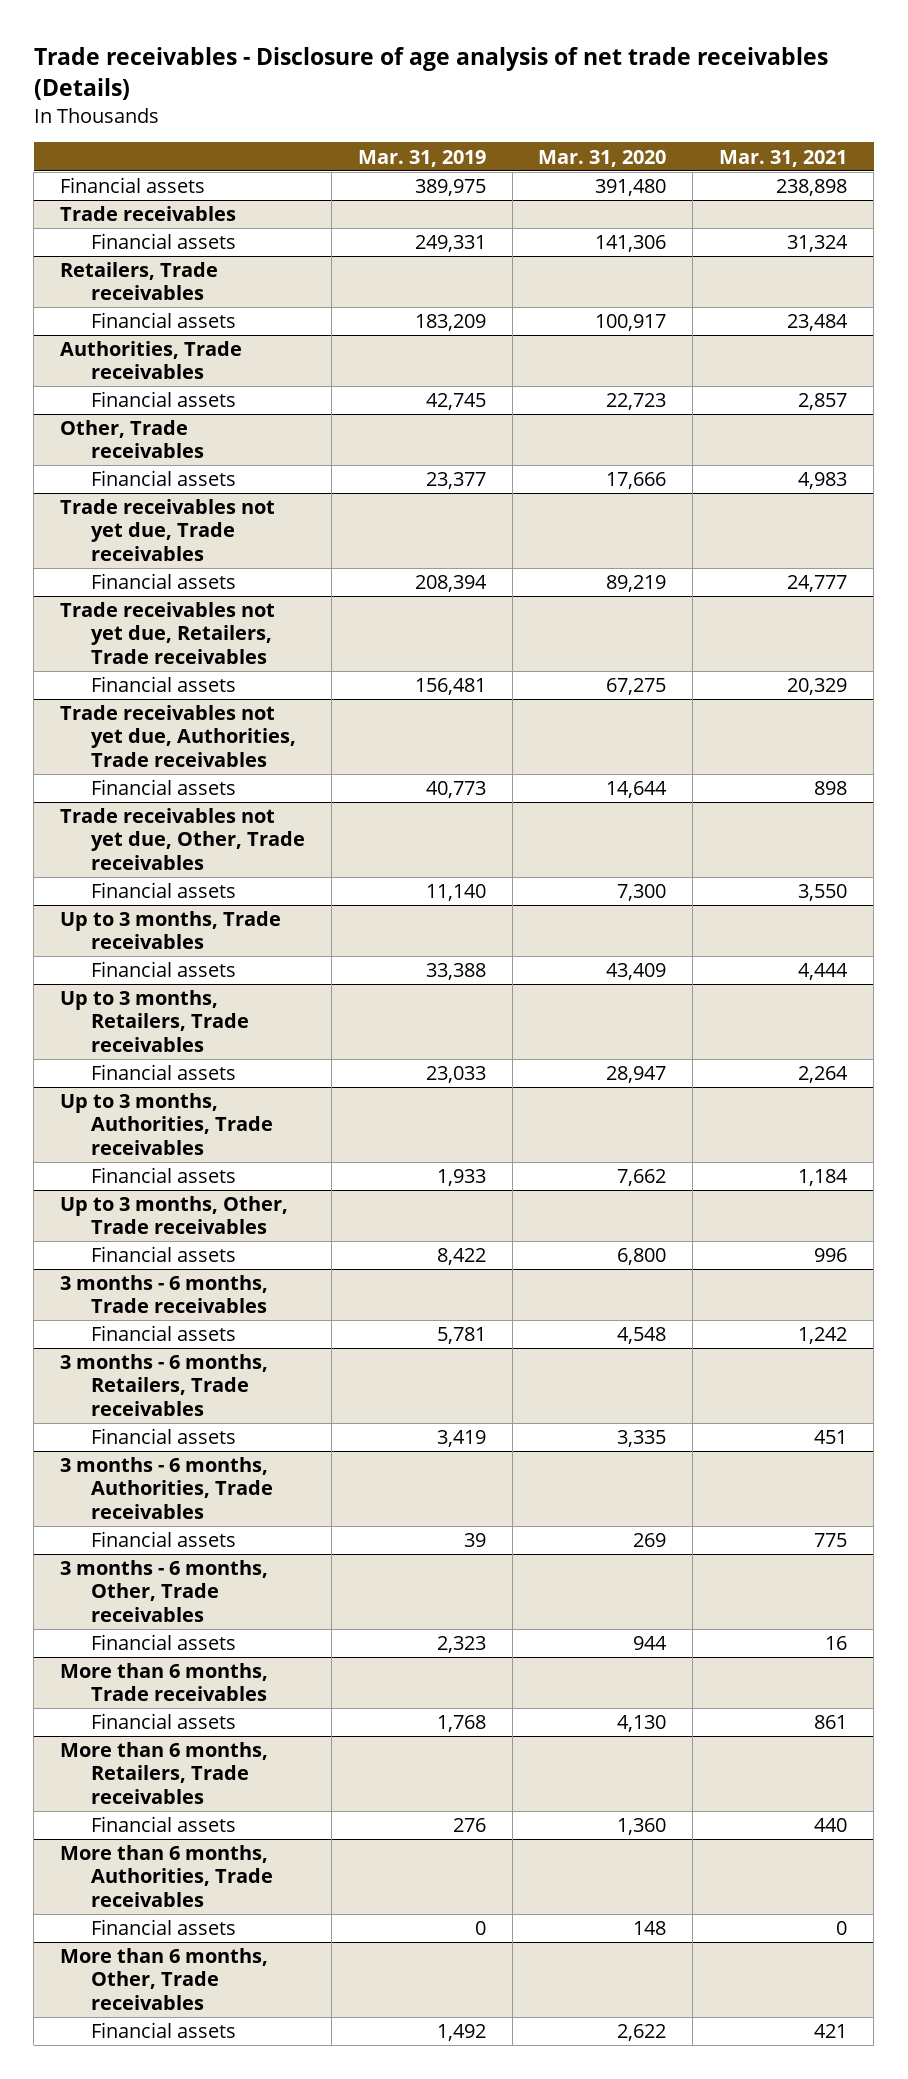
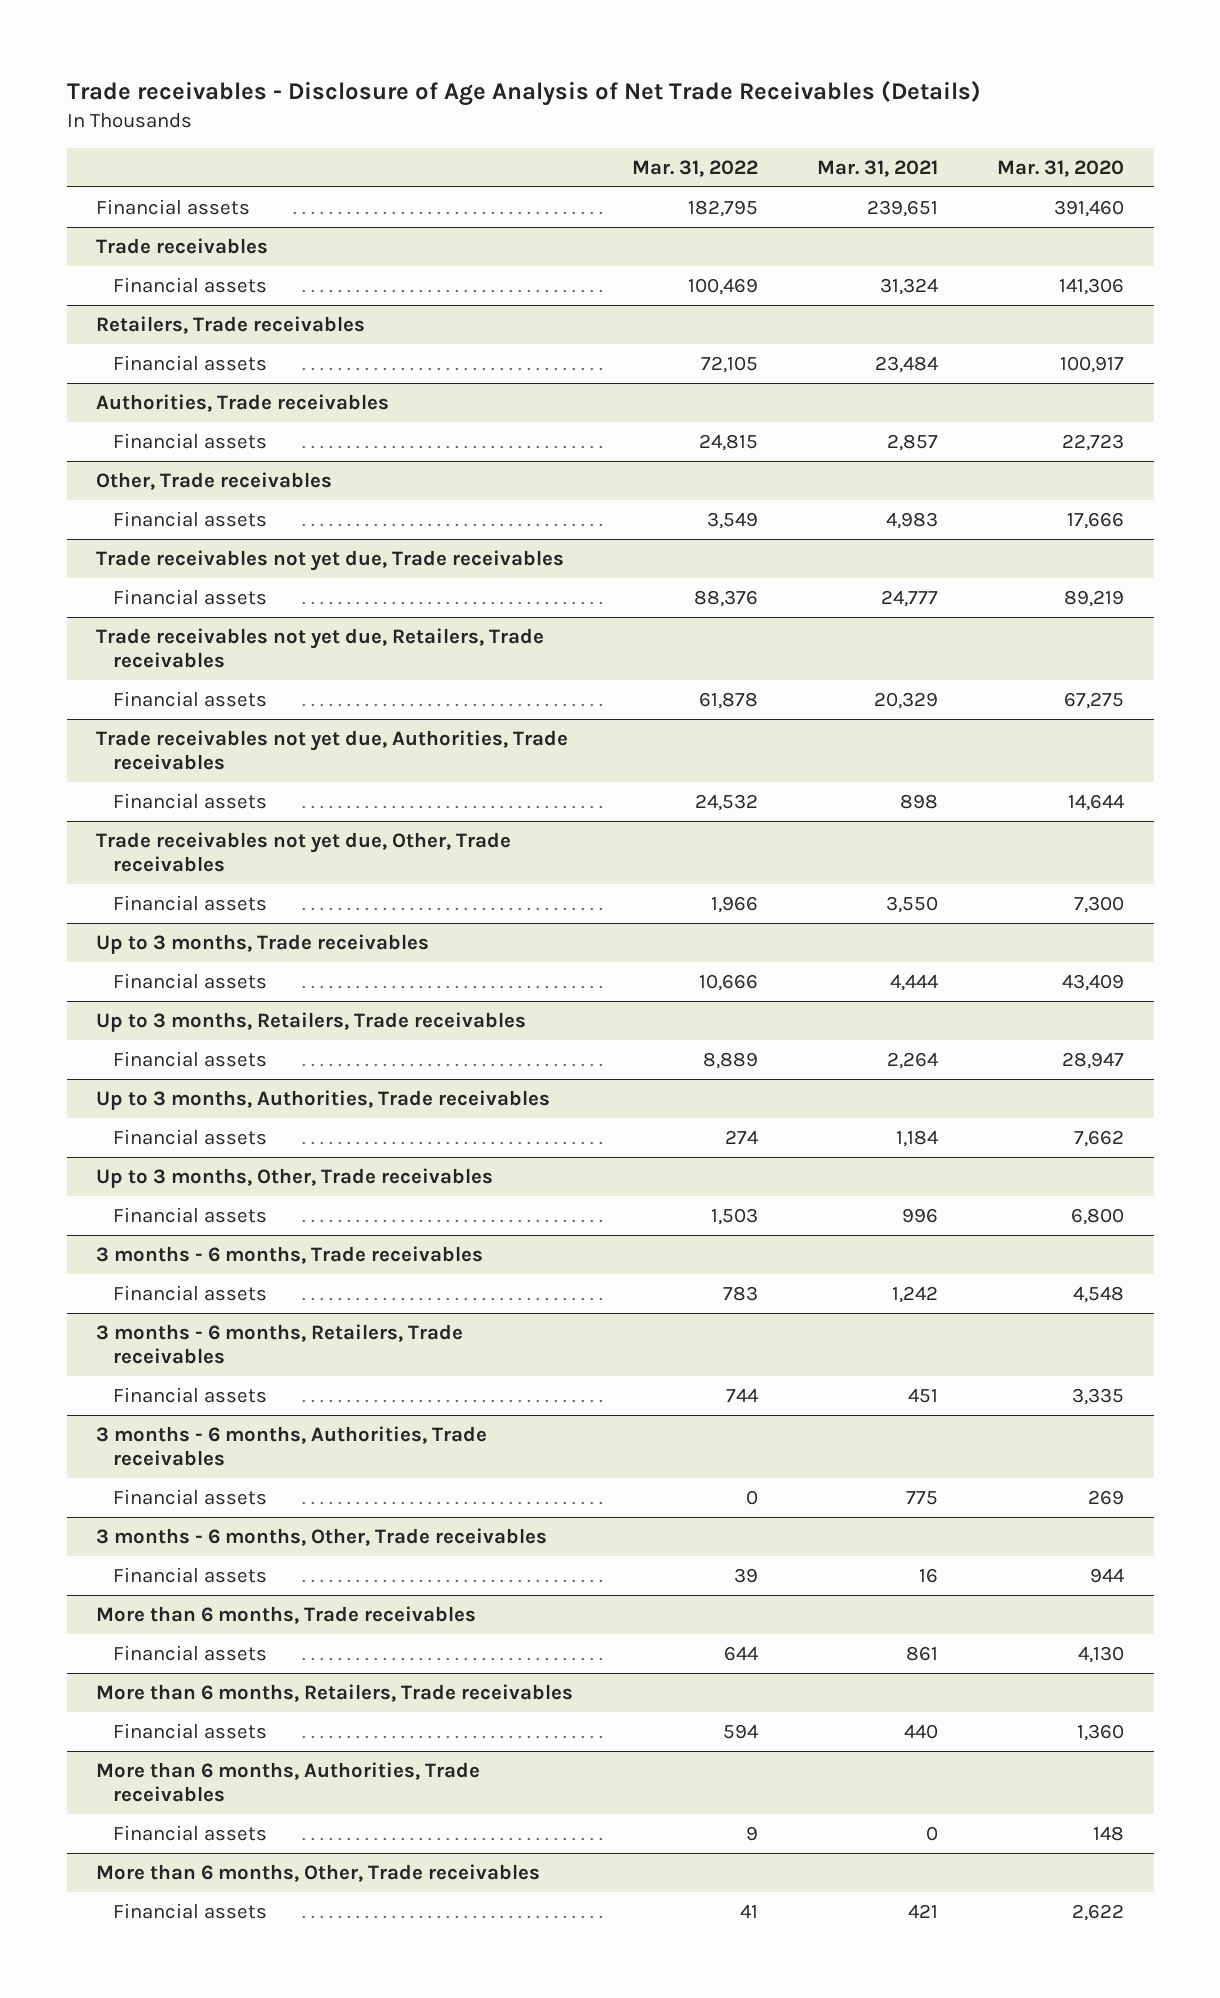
- Trade receivables - Disclosure of age analysis of net trade receivables (Details)
+ Trade receivables - Disclosure of Age Analysis of Net Trade Receivables (Details)
- | Mar. 31, 2019 | Mar. 31, 2020 | Mar. 31, 2021
+ | Mar. 31, 2022 | Mar. 31, 2021 | Mar. 31, 2020
- Financial assets | 389,975 | 391,480 | 238,898
+ Financial assets | 182,795 | 239,651 | 391,460

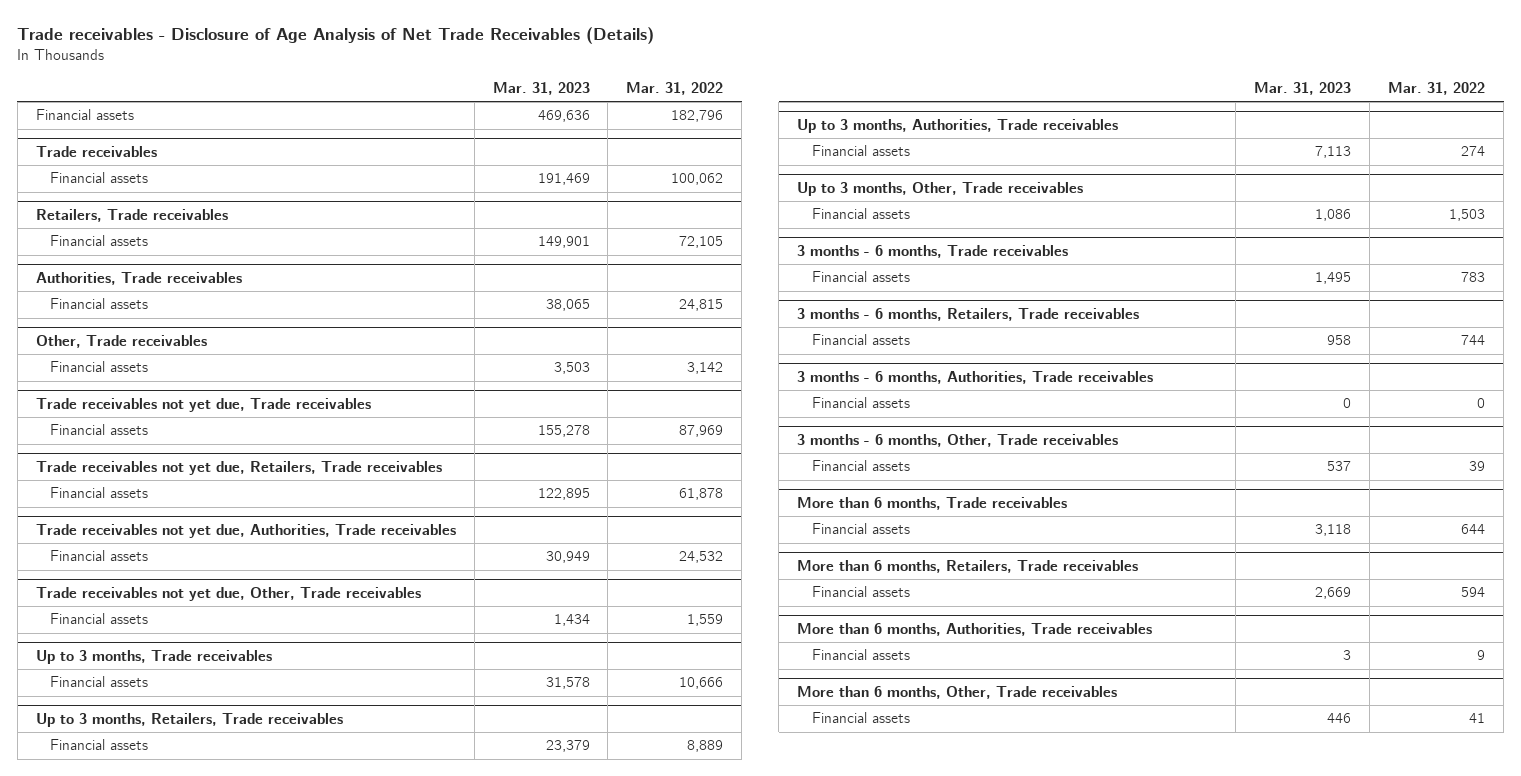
- | Mar. 31, 2022 | Mar. 31, 2021 | Mar. 31, 2020
+ | Mar. 31, 2023 | Mar. 31, 2022
- Financial assets | 182,795 | 239,651 | 391,460
+ Financial assets | 469,636 | 182,796
@ Trade receivables
- Financial assets | 100,469 | 31,324 | 141,306
+ Financial assets | 191,469 | 100,062
@ Other, Trade receivables
- Financial assets | 3,549 | 4,983 | 17,666
+ Financial assets | 3,503 | 3,142
@ Trade receivables not yet due, Trade receivables
- Financial assets | 88,376 | 24,777 | 89,219
+ Financial assets | 155,278 | 87,969
@ Trade receivables not yet due, Other, Trade receivables
- Financial assets | 1,966 | 3,550 | 7,300
+ Financial assets | 1,434 | 1,559

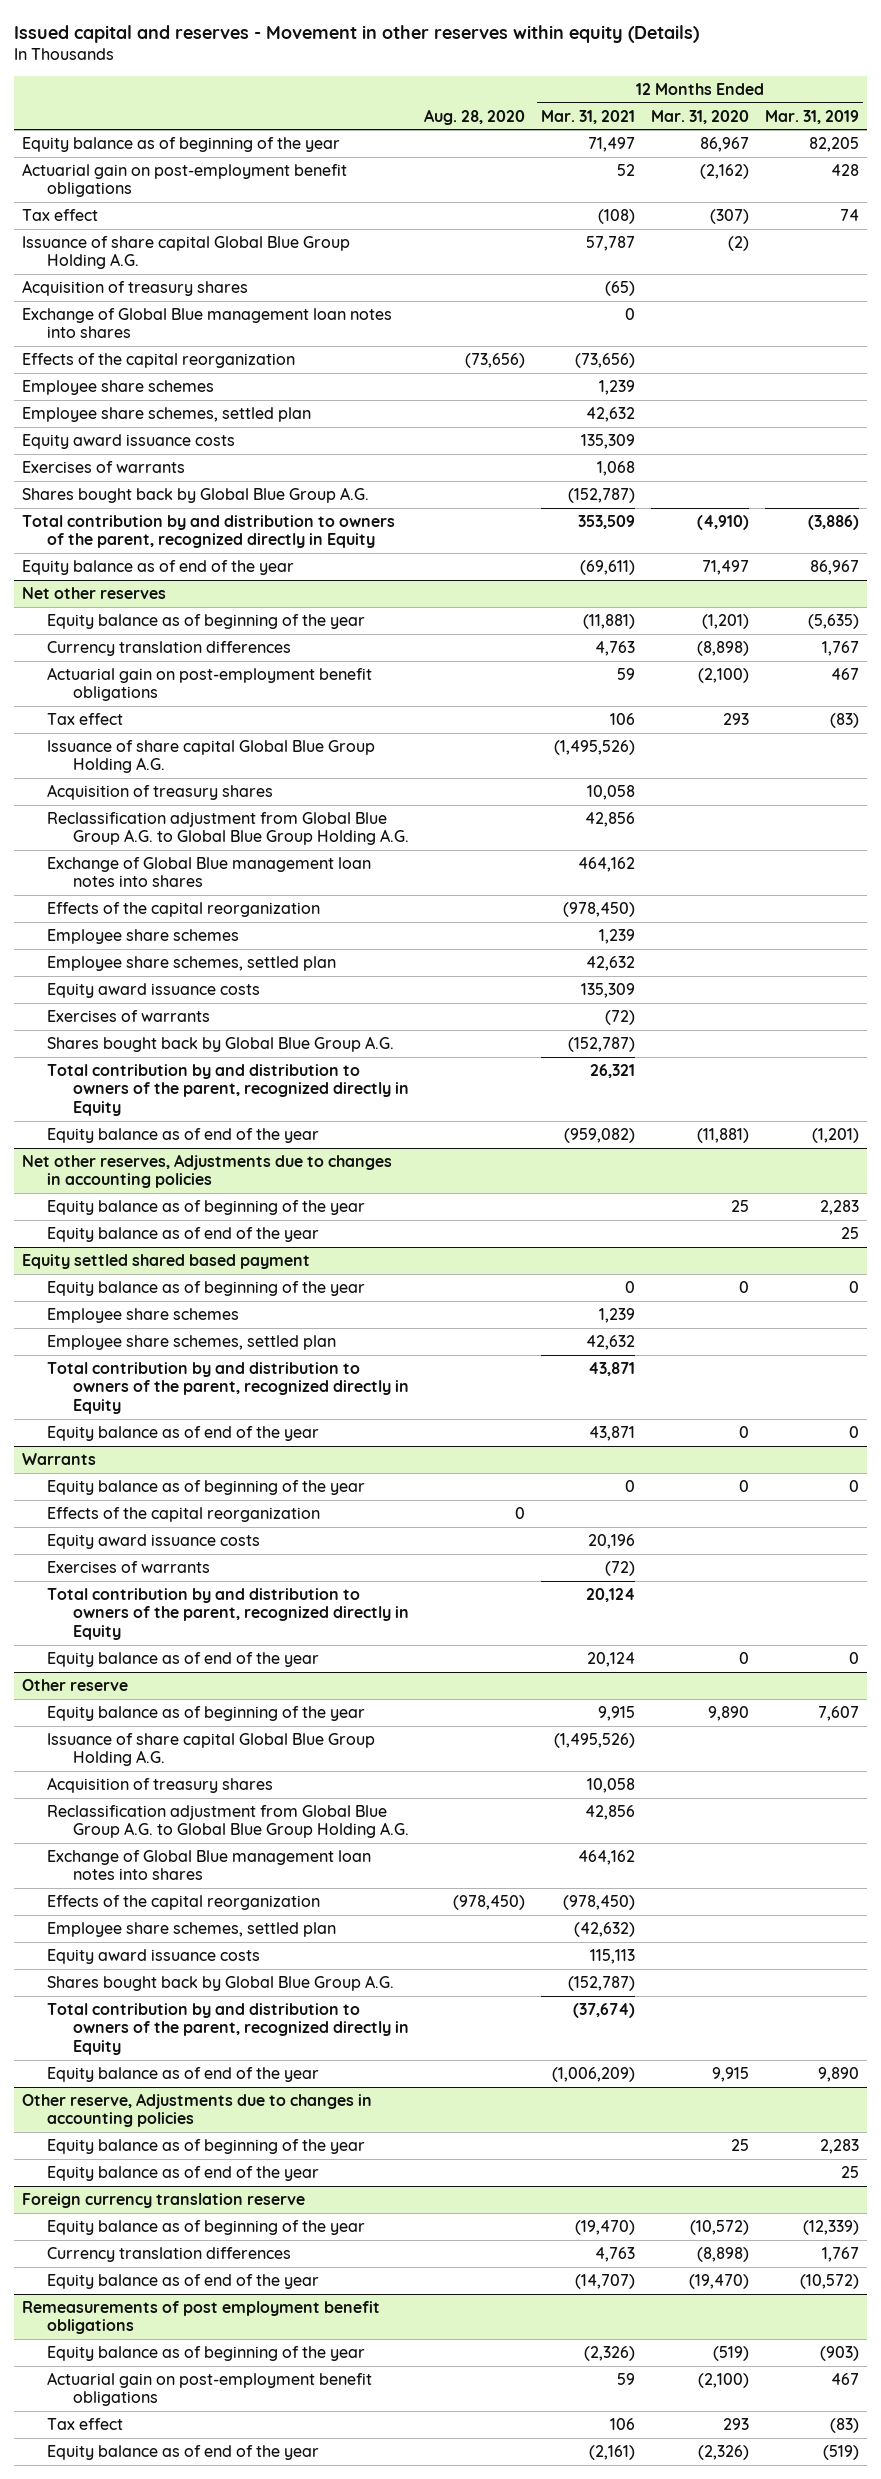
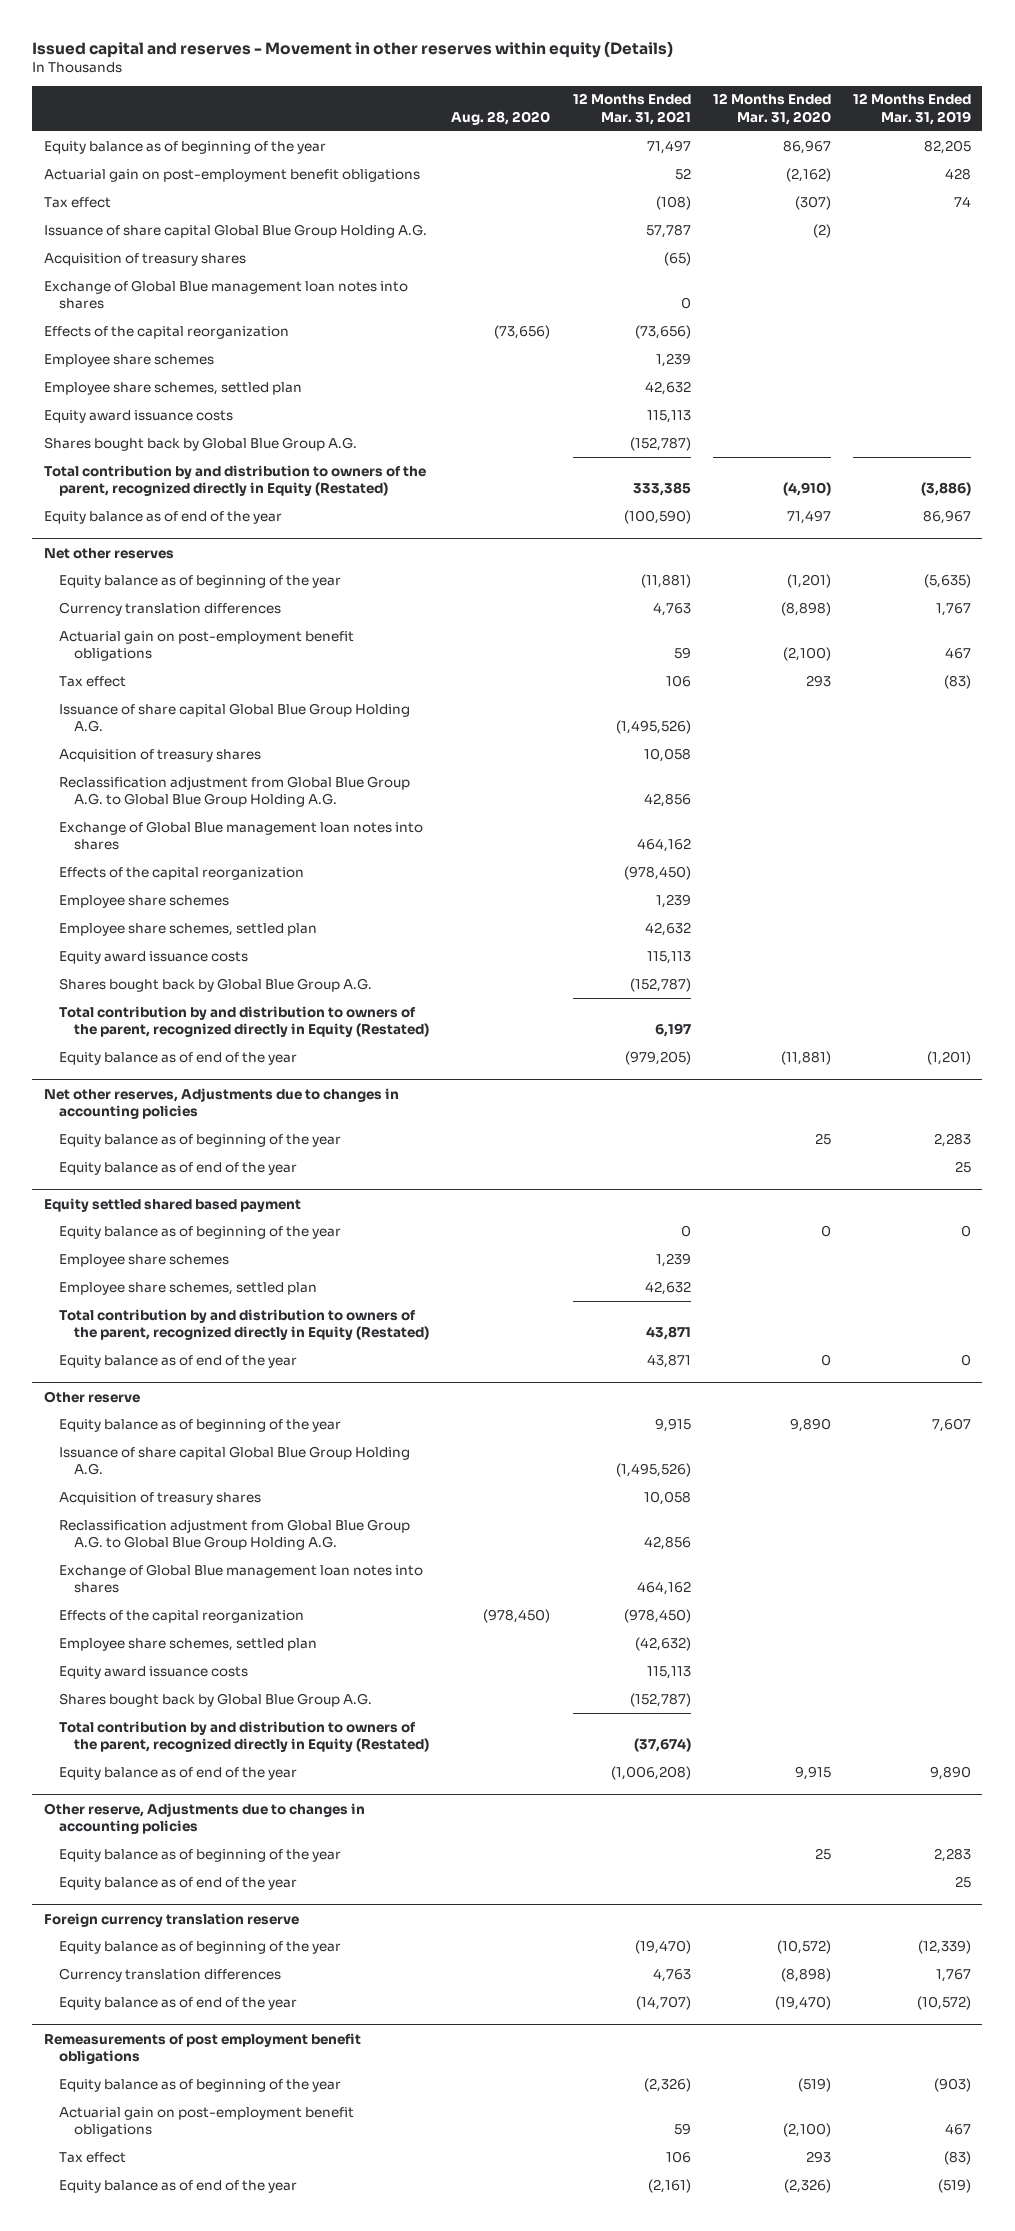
- Equity award issuance costs | | 135,309 | |
- Exercises of warrants | | 1,068 | |
+ Equity award issuance costs | | 115,113 | |
- Total contribution by and distribution to owners of the parent, recognized directly in Equity | | 353,509 | (4,910) | (3,886)
- Equity balance as of end of the year | | (69,611) | 71,497 | 86,967
+ Total contribution by and distribution to owners of the parent, recognized directly in Equity (Restated) | | 333,385 | (4,910) | (3,886)
+ Equity balance as of end of the year | | (100,590) | 71,497 | 86,967
@ Net other reserves
- Equity award issuance costs | | 135,309 | |
- Exercises of warrants | | (72) | |
+ Equity award issuance costs | | 115,113 | |
- Total contribution by and distribution to owners of the parent, recognized directly in Equity | | 26,321 | |
- Equity balance as of end of the year | | (959,082) | (11,881) | (1,201)
+ Total contribution by and distribution to owners of the parent, recognized directly in Equity (Restated) | | 6,197 | |
+ Equity balance as of end of the year | | (979,205) | (11,881) | (1,201)
@ Equity settled shared based payment
- Total contribution by and distribution to owners of the parent, recognized directly in Equity | | 43,871 | |
+ Total contribution by and distribution to owners of the parent, recognized directly in Equity (Restated) | | 43,871 | |
- Warrants
- Equity balance as of beginning of the year | | 0 | 0 | 0
- Effects of the capital reorganization | 0 | | |
- Equity award issuance costs | | 20,196 | |
- Exercises of warrants | | (72) | |
- Total contribution by and distribution to owners of the parent, recognized directly in Equity | | 20,124 | |
- Equity balance as of end of the year | | 20,124 | 0 | 0
@ Other reserve
- Total contribution by and distribution to owners of the parent, recognized directly in Equity | | (37,674) | |
- Equity balance as of end of the year | | (1,006,209) | 9,915 | 9,890
+ Total contribution by and distribution to owners of the parent, recognized directly in Equity (Restated) | | (37,674) | |
+ Equity balance as of end of the year | | (1,006,208) | 9,915 | 9,890

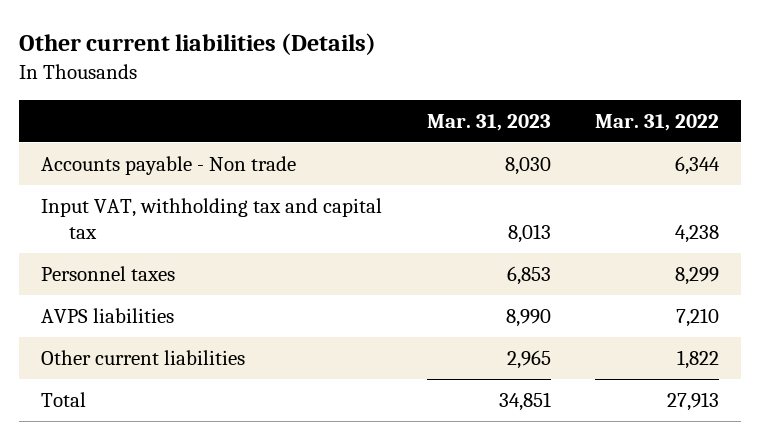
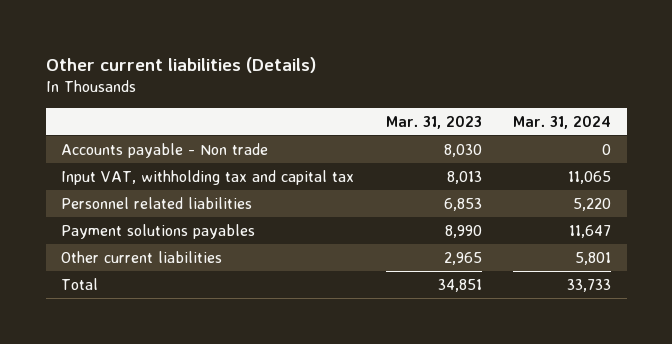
- | Mar. 31, 2023 | Mar. 31, 2022
+ | Mar. 31, 2023 | Mar. 31, 2024
- Personnel taxes | 6,853 | 8,299
- AVPS liabilities | 8,990 | 7,210
+ Personnel related liabilities | 6,853 | 5,220
+ Payment solutions payables | 8,990 | 11,647

